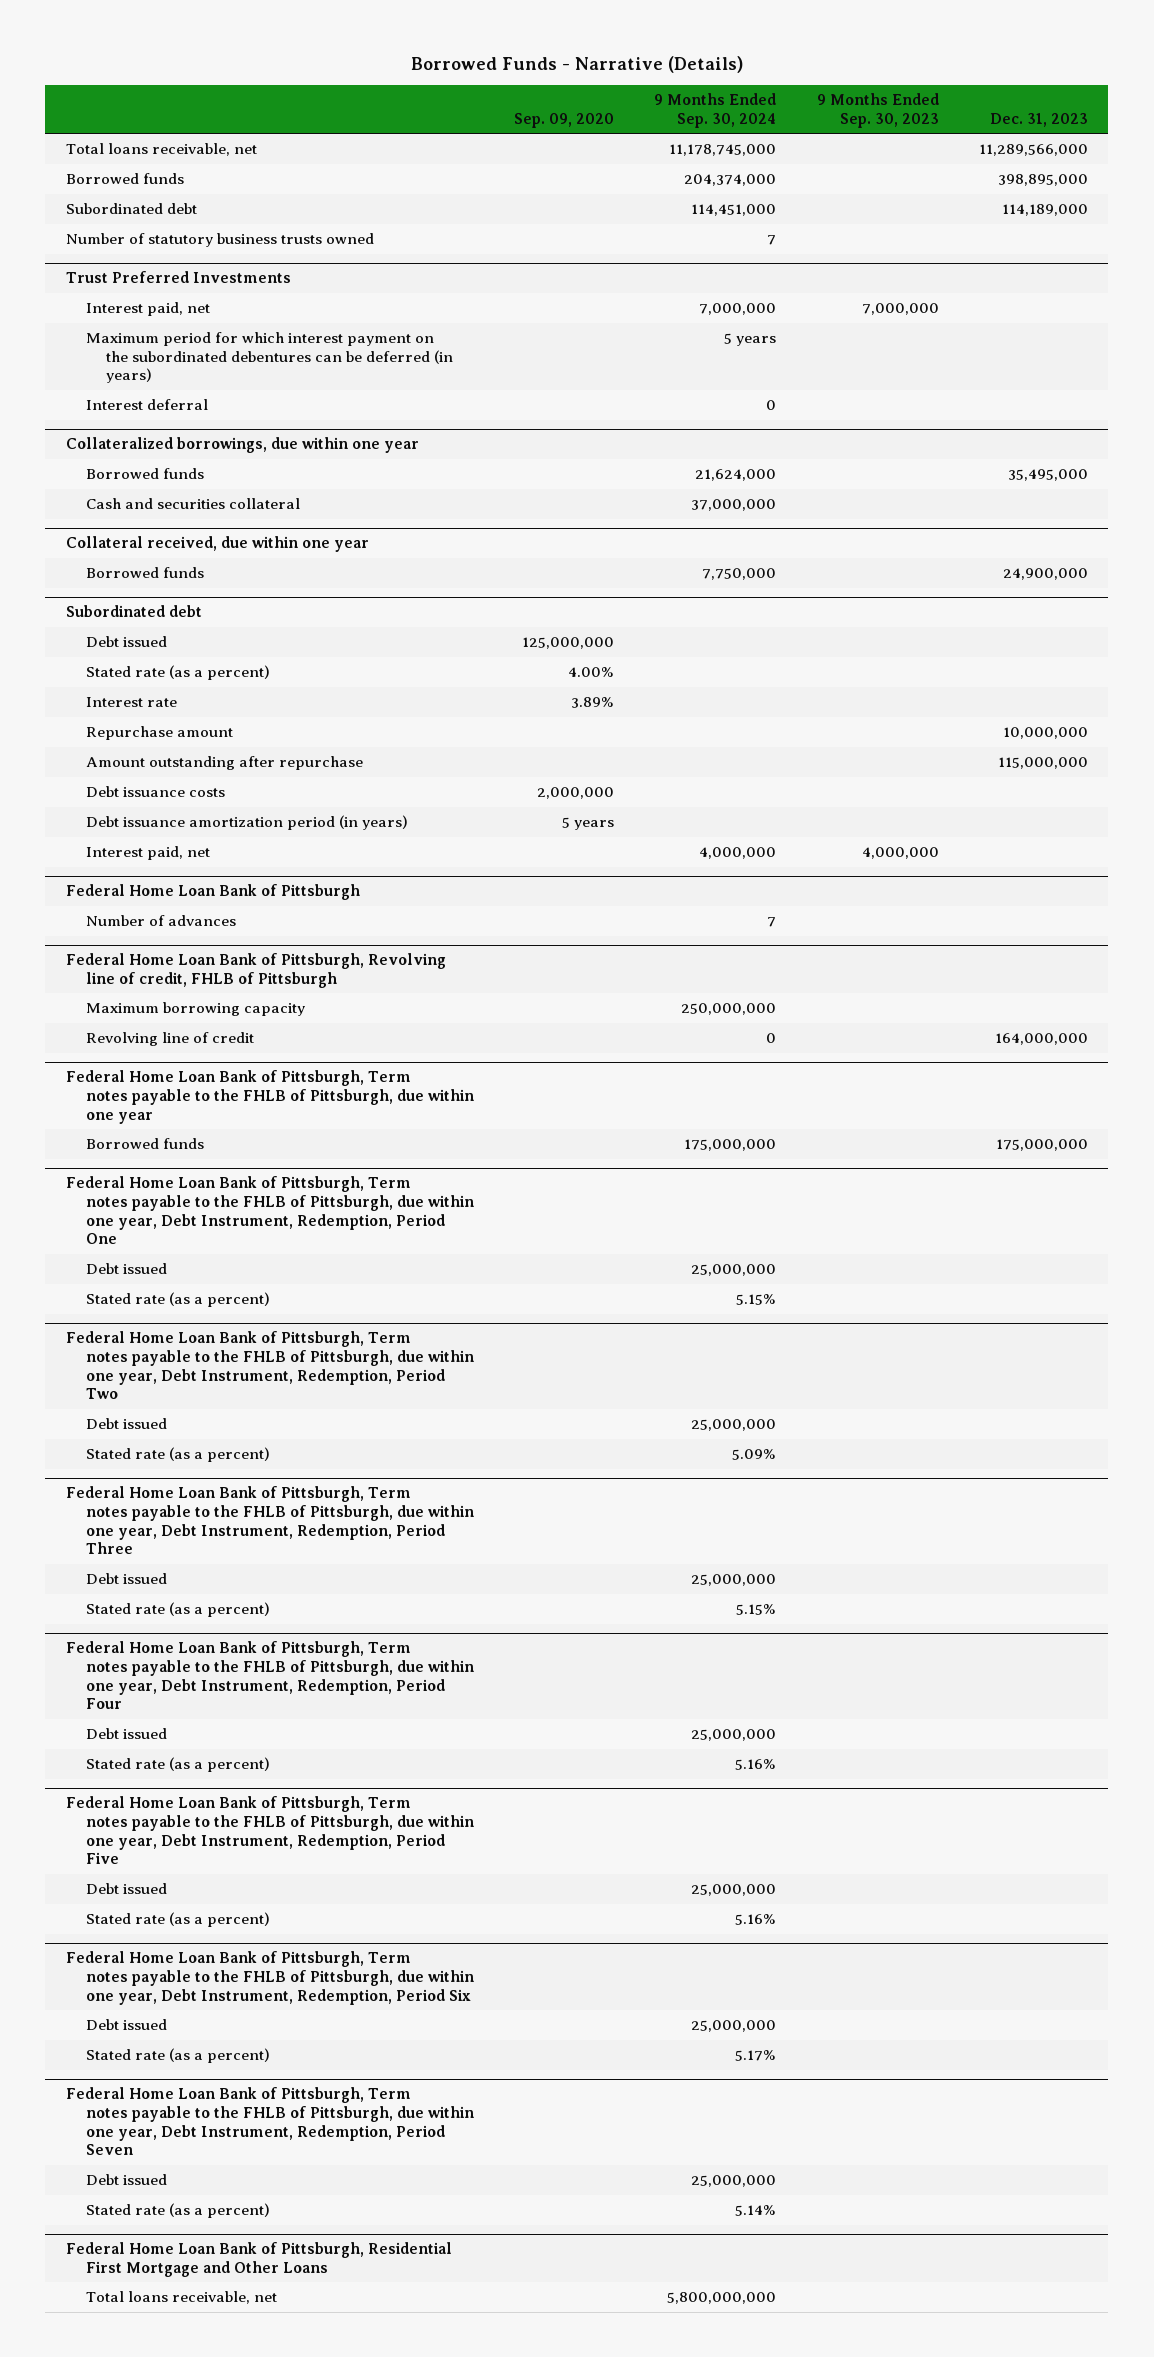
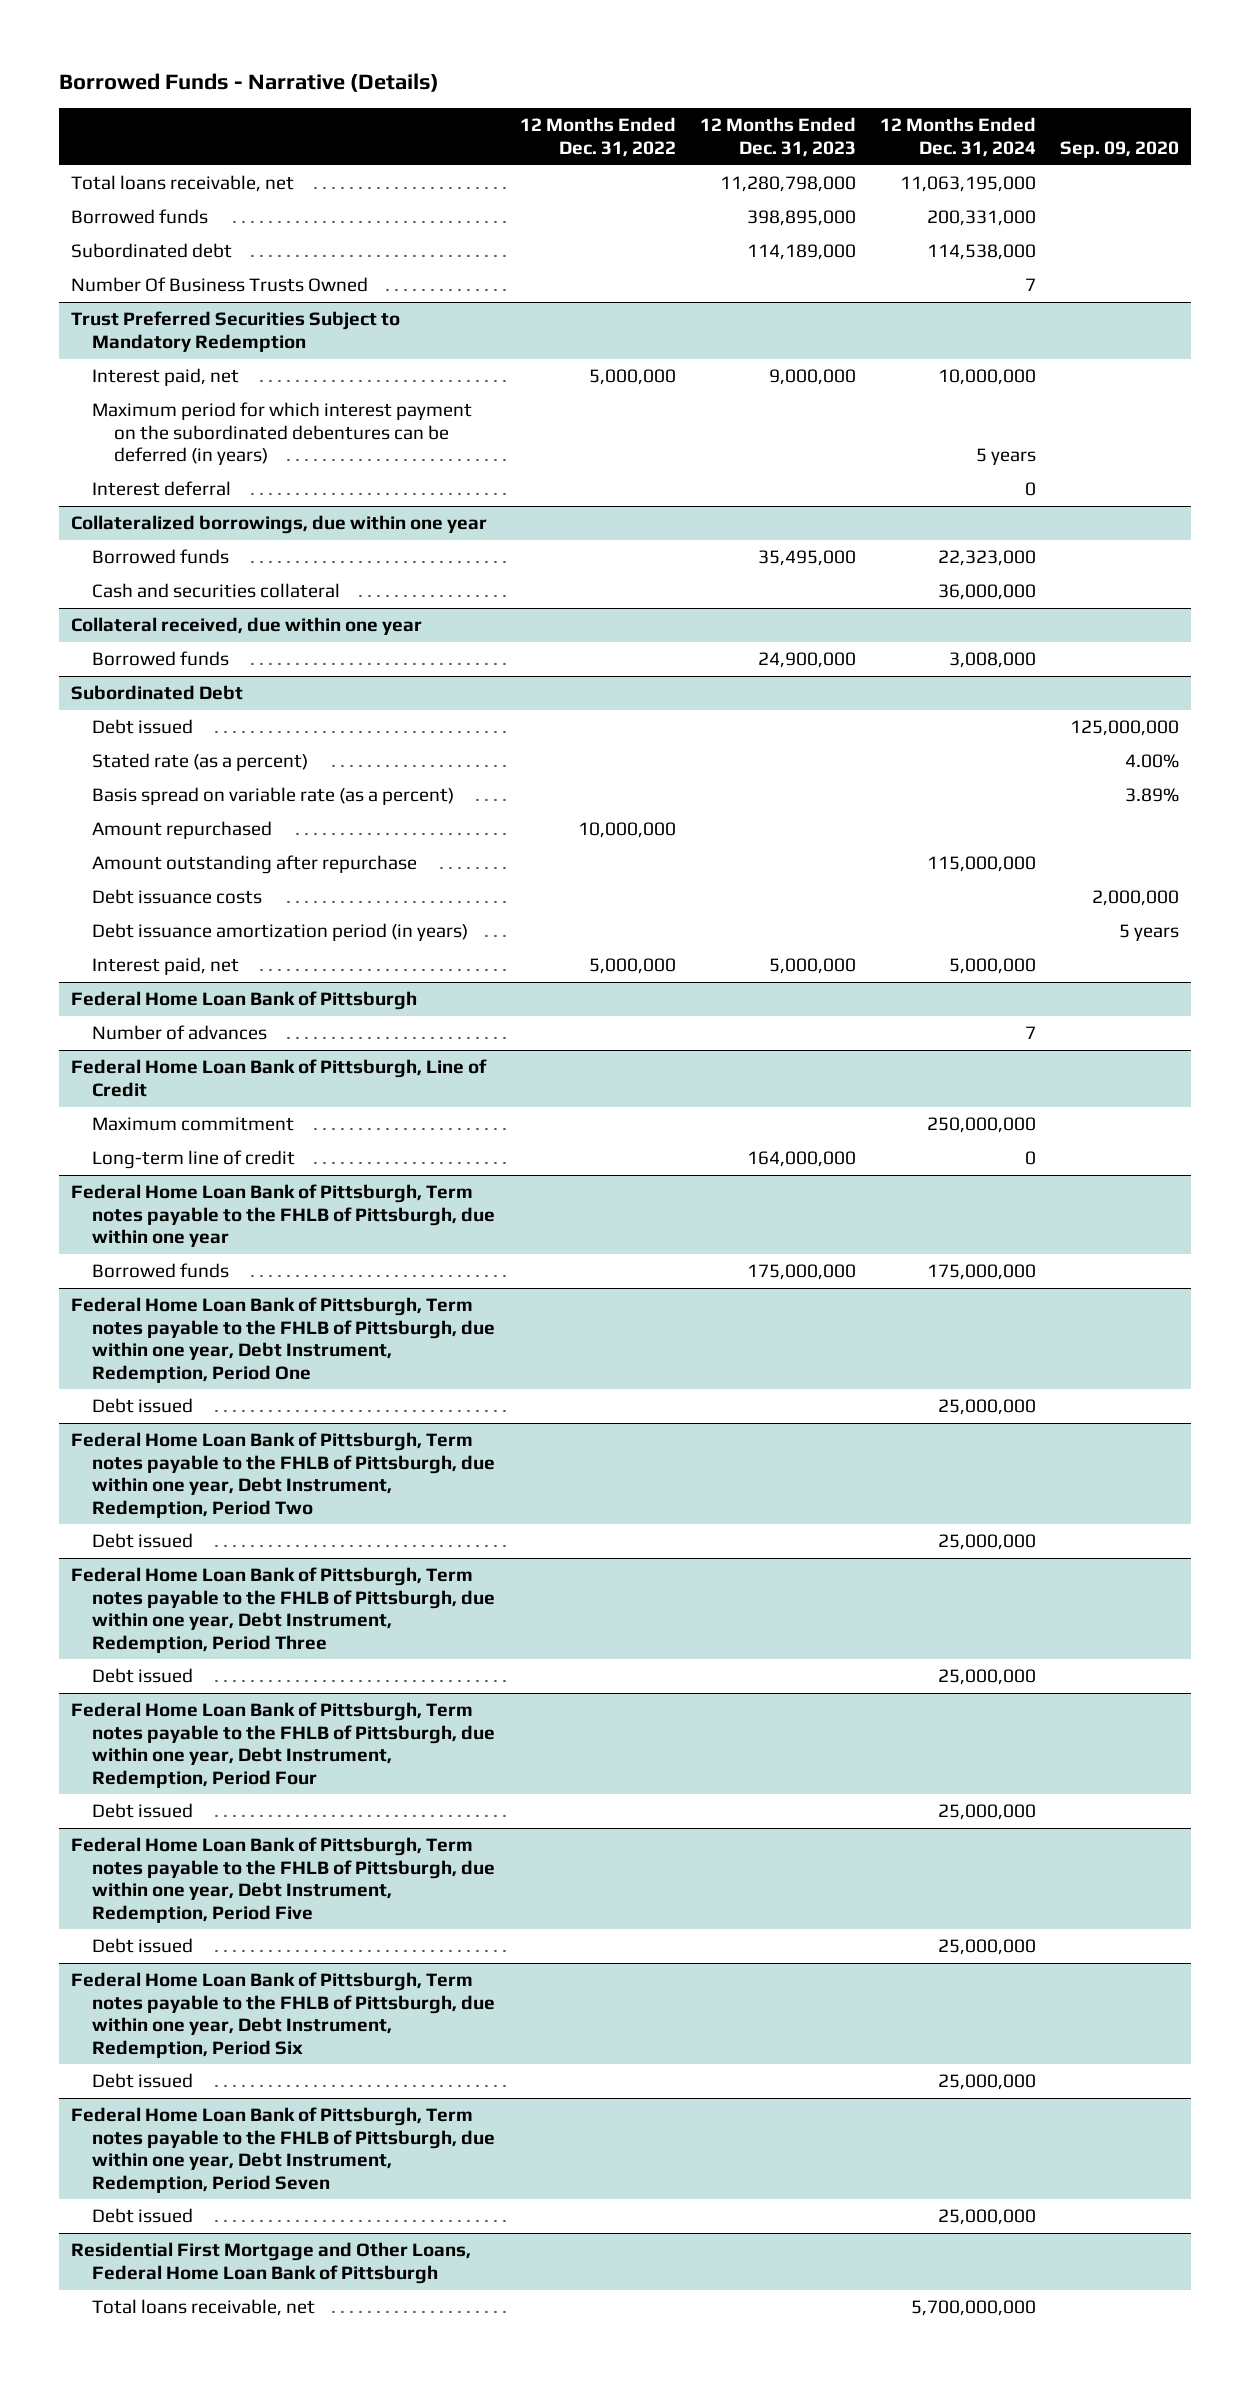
- | Sep. 09, 2020 | 9 Months Ended Sep. 30, 2024 | 9 Months Ended Sep. 30, 2023 | Dec. 31, 2023
+ | 12 Months Ended Dec. 31, 2022 | 12 Months Ended Dec. 31, 2023 | 12 Months Ended Dec. 31, 2024 | Sep. 09, 2020
- Number of statutory business trusts owned | | 7 | |
- Trust Preferred Investments
+ Number Of Business Trusts Owned | | | 7 |
+ Trust Preferred Securities Subject to Mandatory Redemption
- Subordinated debt
+ Subordinated Debt
- Interest rate | 3.89% | | |
- Repurchase amount | | | | 10,000,000
+ Basis spread on variable rate (as a percent) | | | | 3.89%
+ Amount repurchased | 10,000,000 | | |
- Federal Home Loan Bank of Pittsburgh, Revolving line of credit, FHLB of Pittsburgh
- Maximum borrowing capacity | | 250,000,000 | |
- Revolving line of credit | | 0 | | 164,000,000
+ Federal Home Loan Bank of Pittsburgh, Line of Credit
+ Maximum commitment | | | 250,000,000 |
+ Long-term line of credit | | 164,000,000 | 0 |
@ Federal Home Loan Bank of Pittsburgh, Term notes payable to the FHLB of Pittsburgh, due within one year, Debt Instrument, Redemption, Period One
- Stated rate (as a percent) | | 5.15% | |
@ Federal Home Loan Bank of Pittsburgh, Term notes payable to the FHLB of Pittsburgh, due within one year, Debt Instrument, Redemption, Period Two
- Stated rate (as a percent) | | 5.09% | |
@ Federal Home Loan Bank of Pittsburgh, Term notes payable to the FHLB of Pittsburgh, due within one year, Debt Instrument, Redemption, Period Three
- Stated rate (as a percent) | | 5.15% | |
@ Federal Home Loan Bank of Pittsburgh, Term notes payable to the FHLB of Pittsburgh, due within one year, Debt Instrument, Redemption, Period Four
- Stated rate (as a percent) | | 5.16% | |
@ Federal Home Loan Bank of Pittsburgh, Term notes payable to the FHLB of Pittsburgh, due within one year, Debt Instrument, Redemption, Period Five
- Stated rate (as a percent) | | 5.16% | |
@ Federal Home Loan Bank of Pittsburgh, Term notes payable to the FHLB of Pittsburgh, due within one year, Debt Instrument, Redemption, Period Six
- Stated rate (as a percent) | | 5.17% | |
@ Federal Home Loan Bank of Pittsburgh, Term notes payable to the FHLB of Pittsburgh, due within one year, Debt Instrument, Redemption, Period Seven
- Stated rate (as a percent) | | 5.14% | |
- Federal Home Loan Bank of Pittsburgh, Residential First Mortgage and Other Loans
+ Residential First Mortgage and Other Loans, Federal Home Loan Bank of Pittsburgh

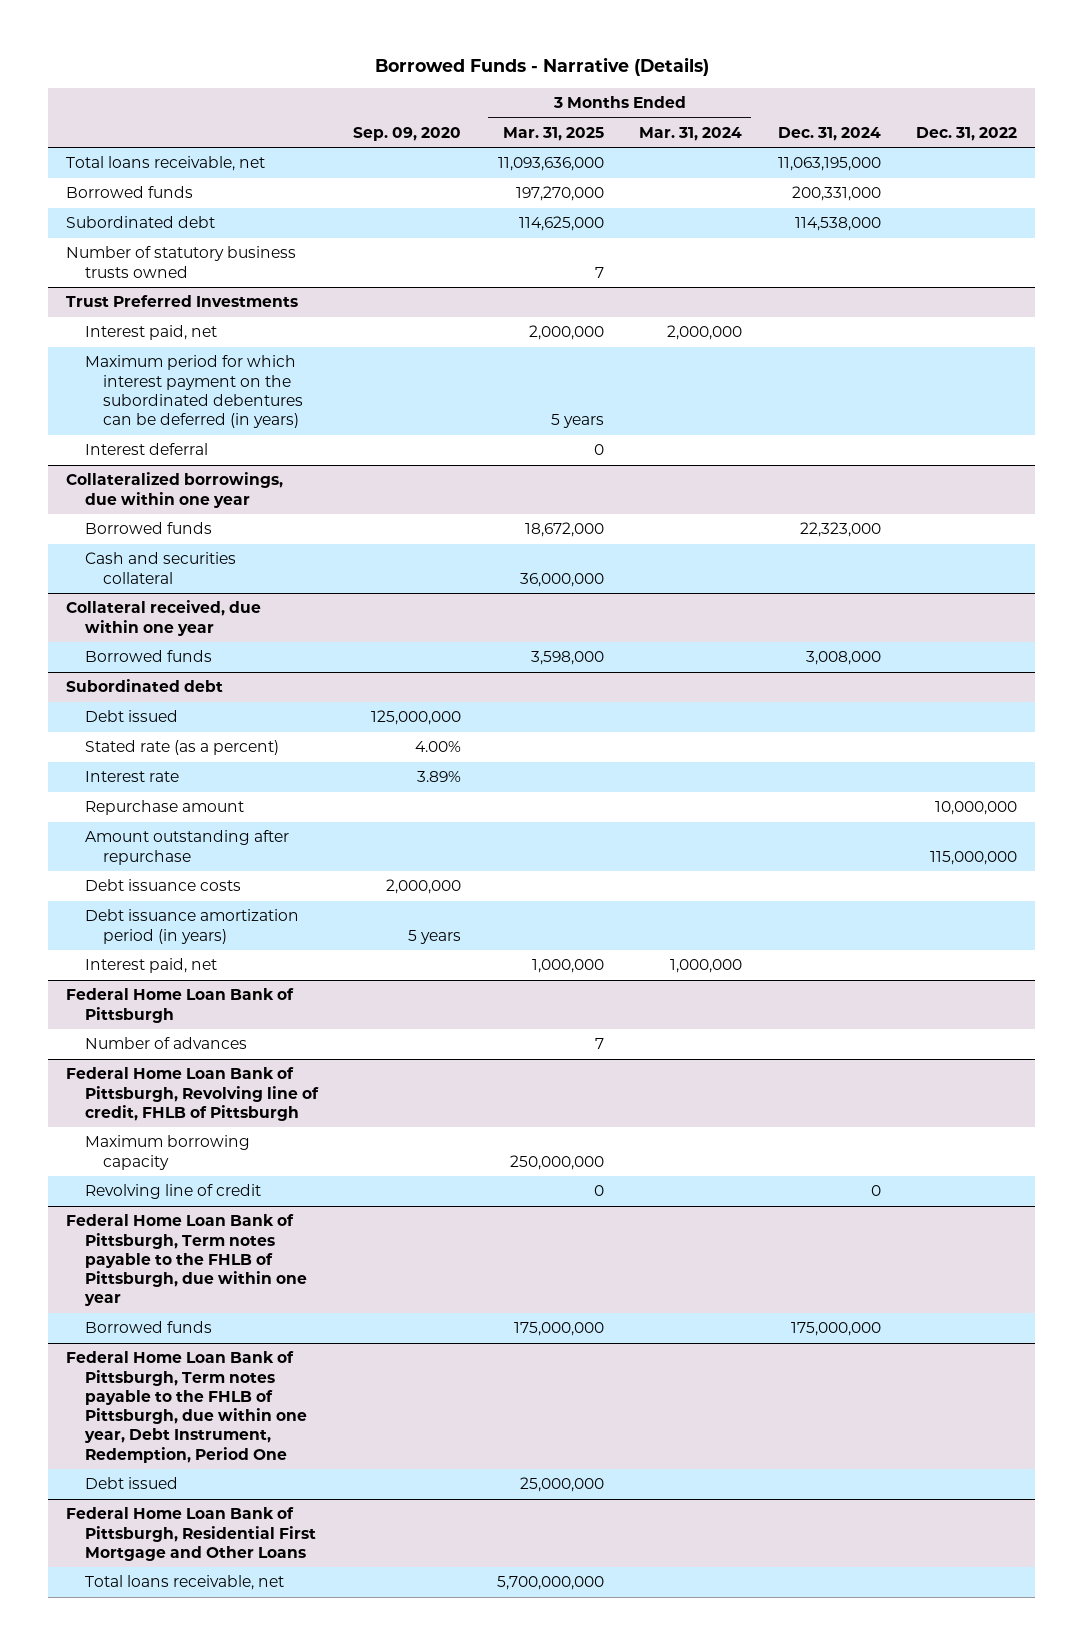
- | 12 Months Ended Dec. 31, 2022 | 12 Months Ended Dec. 31, 2023 | 12 Months Ended Dec. 31, 2024 | Sep. 09, 2020
+ | Sep. 09, 2020 | 3 Months Ended Mar. 31, 2025 | 3 Months Ended Mar. 31, 2024 | Dec. 31, 2024 | Dec. 31, 2022
- Number Of Business Trusts Owned | | | 7 |
- Trust Preferred Securities Subject to Mandatory Redemption
+ Number of statutory business trusts owned | | 7 | | |
+ Trust Preferred Investments
- Subordinated Debt
+ Subordinated debt
- Basis spread on variable rate (as a percent) | | | | 3.89%
- Amount repurchased | 10,000,000 | | |
+ Interest rate | 3.89% | | | |
+ Repurchase amount | | | | | 10,000,000
- Federal Home Loan Bank of Pittsburgh, Line of Credit
- Maximum commitment | | | 250,000,000 |
- Long-term line of credit | | 164,000,000 | 0 |
+ Federal Home Loan Bank of Pittsburgh, Revolving line of credit, FHLB of Pittsburgh
+ Maximum borrowing capacity | | 250,000,000 | | |
+ Revolving line of credit | | 0 | | 0 |
- Federal Home Loan Bank of Pittsburgh, Term notes payable to the FHLB of Pittsburgh, due within one year, Debt Instrument, Redemption, Period Two
- Debt issued | | | 25,000,000 |
- Federal Home Loan Bank of Pittsburgh, Term notes payable to the FHLB of Pittsburgh, due within one year, Debt Instrument, Redemption, Period Three
- Debt issued | | | 25,000,000 |
- Federal Home Loan Bank of Pittsburgh, Term notes payable to the FHLB of Pittsburgh, due within one year, Debt Instrument, Redemption, Period Four
- Debt issued | | | 25,000,000 |
- Federal Home Loan Bank of Pittsburgh, Term notes payable to the FHLB of Pittsburgh, due within one year, Debt Instrument, Redemption, Period Five
- Debt issued | | | 25,000,000 |
- Federal Home Loan Bank of Pittsburgh, Term notes payable to the FHLB of Pittsburgh, due within one year, Debt Instrument, Redemption, Period Six
- Debt issued | | | 25,000,000 |
- Federal Home Loan Bank of Pittsburgh, Term notes payable to the FHLB of Pittsburgh, due within one year, Debt Instrument, Redemption, Period Seven
- Debt issued | | | 25,000,000 |
- Residential First Mortgage and Other Loans, Federal Home Loan Bank of Pittsburgh
+ Federal Home Loan Bank of Pittsburgh, Residential First Mortgage and Other Loans

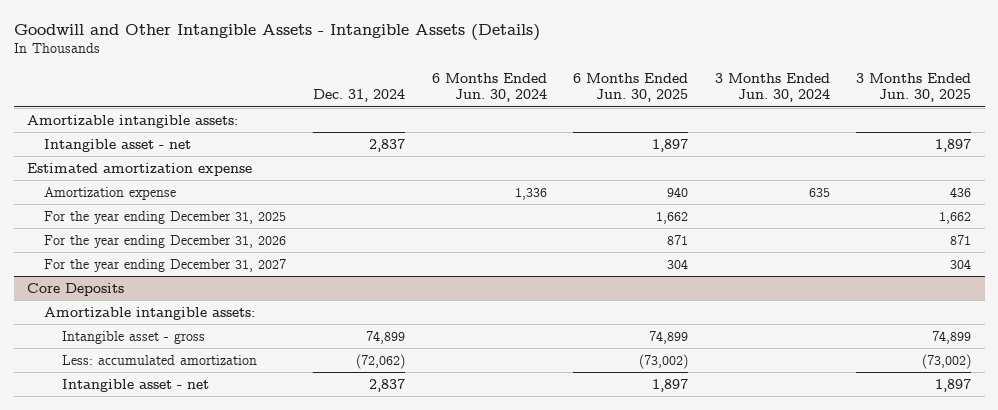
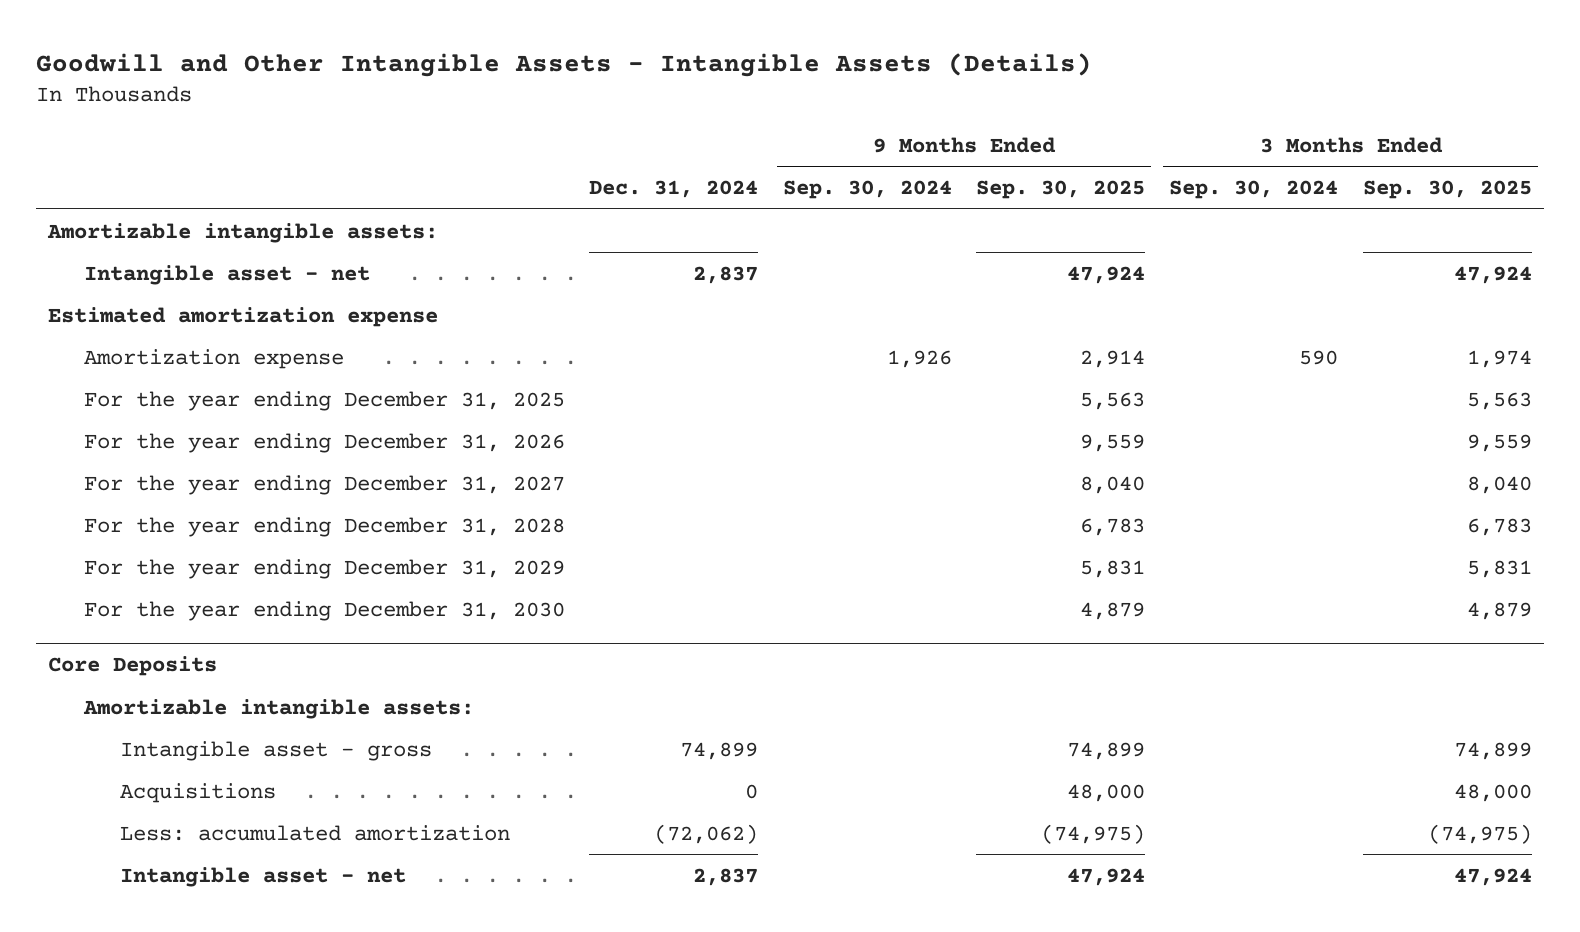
- | Dec. 31, 2024 | 6 Months Ended Jun. 30, 2024 | 6 Months Ended Jun. 30, 2025 | 3 Months Ended Jun. 30, 2024 | 3 Months Ended Jun. 30, 2025
+ | Dec. 31, 2024 | 9 Months Ended Sep. 30, 2024 | 9 Months Ended Sep. 30, 2025 | 3 Months Ended Sep. 30, 2024 | 3 Months Ended Sep. 30, 2025
+ For the year ending December 31, 2028 | | | 6,783 | | 6,783
+ For the year ending December 31, 2029 | | | 5,831 | | 5,831
+ For the year ending December 31, 2030 | | | 4,879 | | 4,879
@ Core Deposits
+ Acquisitions | 0 | | 48,000 | | 48,000

